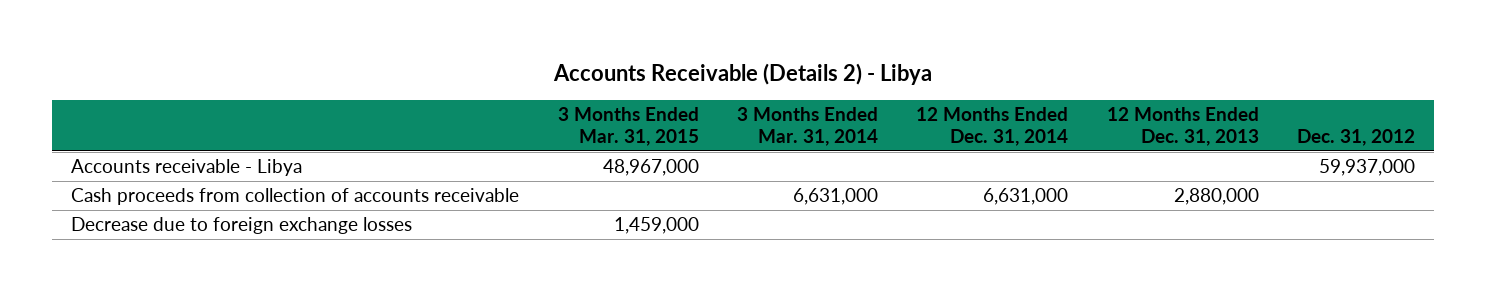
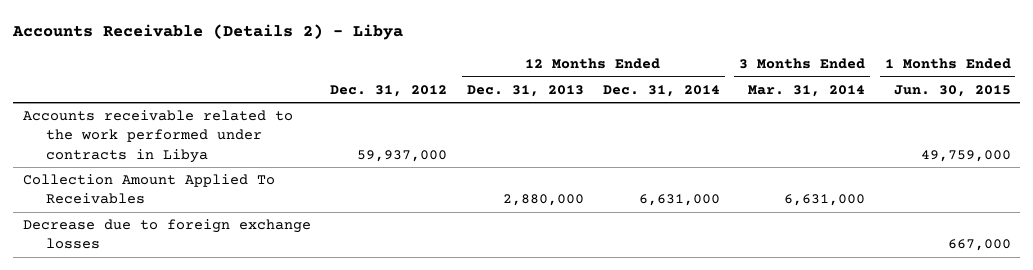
- | 3 Months Ended Mar. 31, 2015 | 3 Months Ended Mar. 31, 2014 | 12 Months Ended Dec. 31, 2014 | 12 Months Ended Dec. 31, 2013 | Dec. 31, 2012
+ | Dec. 31, 2012 | 12 Months Ended Dec. 31, 2013 | 12 Months Ended Dec. 31, 2014 | 3 Months Ended Mar. 31, 2014 | 1 Months Ended Jun. 30, 2015
- Accounts receivable - Libya | 48,967,000 | | | | 59,937,000
- Cash proceeds from collection of accounts receivable | | 6,631,000 | 6,631,000 | 2,880,000 |
+ Accounts receivable related to the work performed under contracts in Libya | 59,937,000 | | | | 49,759,000
+ Collection Amount Applied To Receivables | | 2,880,000 | 6,631,000 | 6,631,000 |

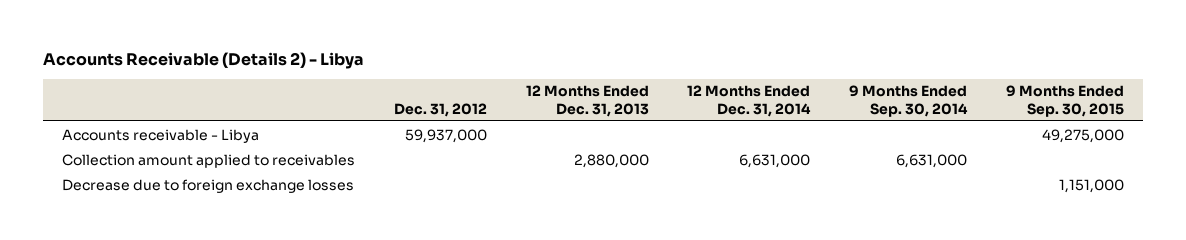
- | Dec. 31, 2012 | 12 Months Ended Dec. 31, 2013 | 12 Months Ended Dec. 31, 2014 | 3 Months Ended Mar. 31, 2014 | 1 Months Ended Jun. 30, 2015
+ | Dec. 31, 2012 | 12 Months Ended Dec. 31, 2013 | 12 Months Ended Dec. 31, 2014 | 9 Months Ended Sep. 30, 2014 | 9 Months Ended Sep. 30, 2015
- Accounts receivable related to the work performed under contracts in Libya | 59,937,000 | | | | 49,759,000
- Collection Amount Applied To Receivables | | 2,880,000 | 6,631,000 | 6,631,000 |
+ Accounts receivable - Libya | 59,937,000 | | | | 49,275,000
+ Collection amount applied to receivables | | 2,880,000 | 6,631,000 | 6,631,000 |

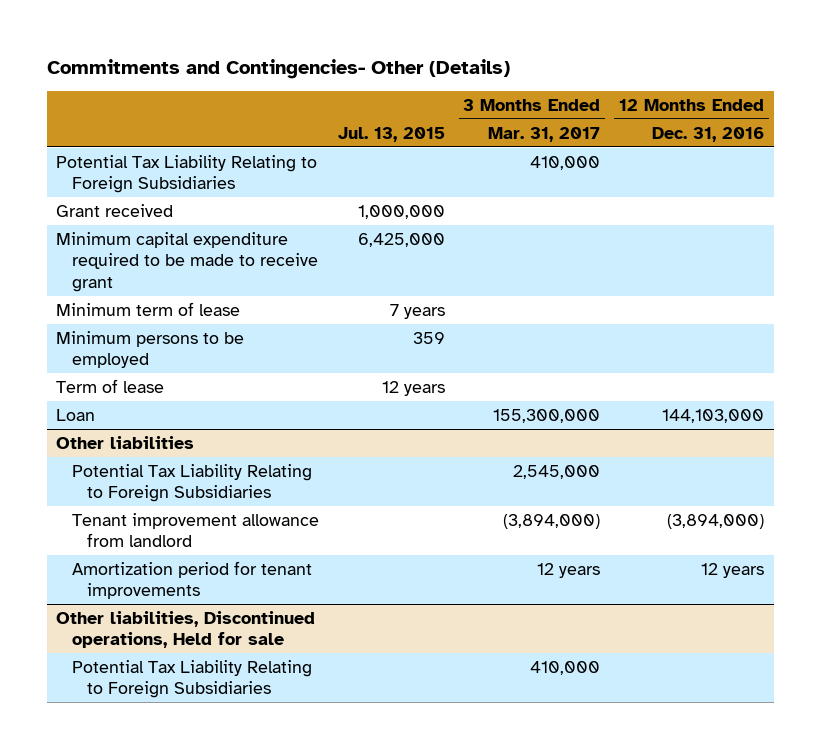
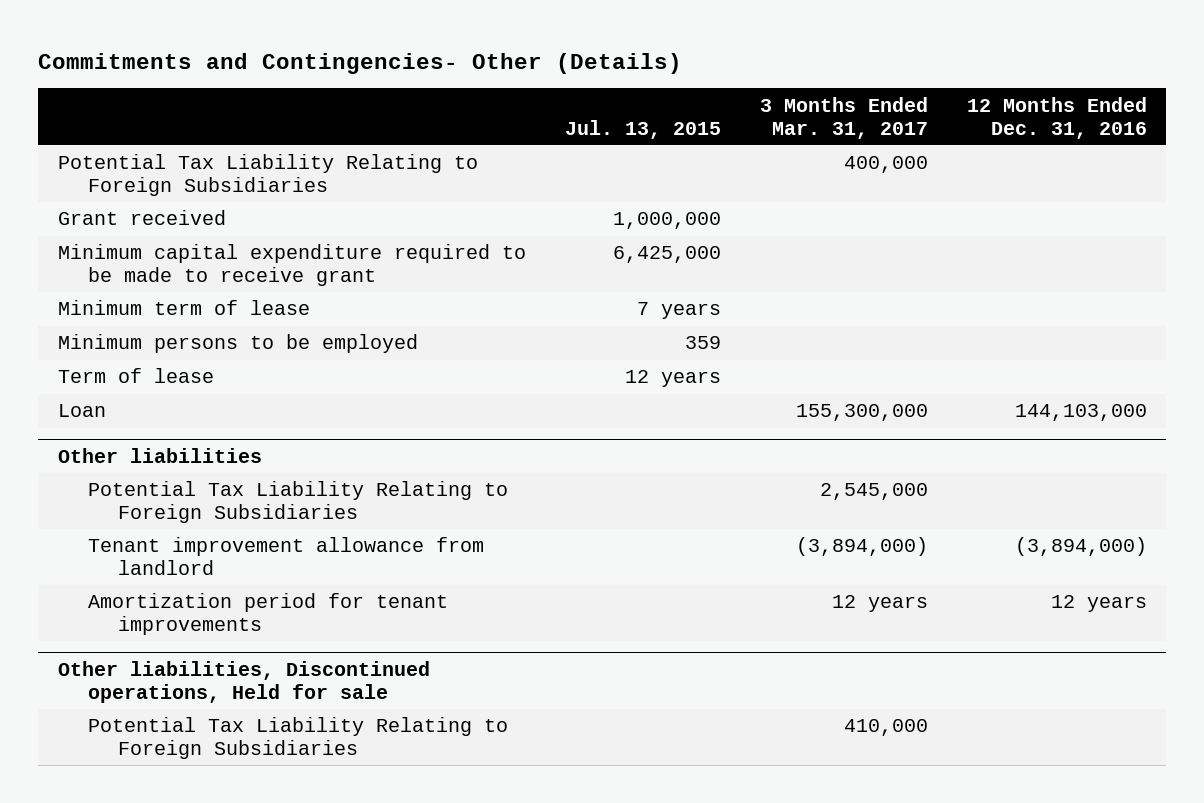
- Potential Tax Liability Relating to Foreign Subsidiaries | | 410,000 |
+ Potential Tax Liability Relating to Foreign Subsidiaries | | 400,000 |

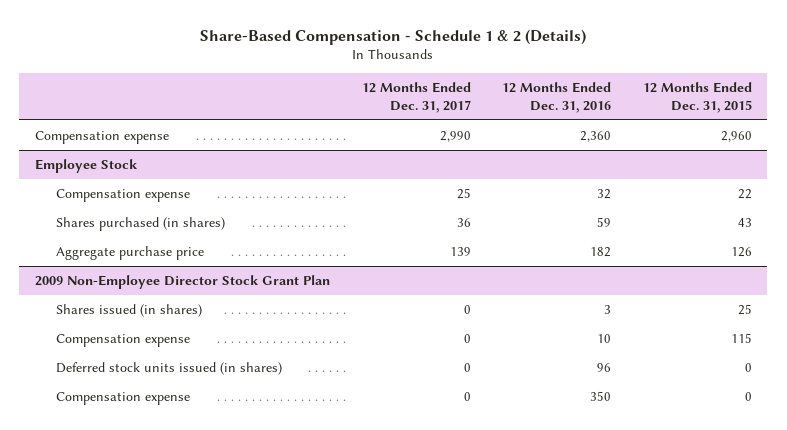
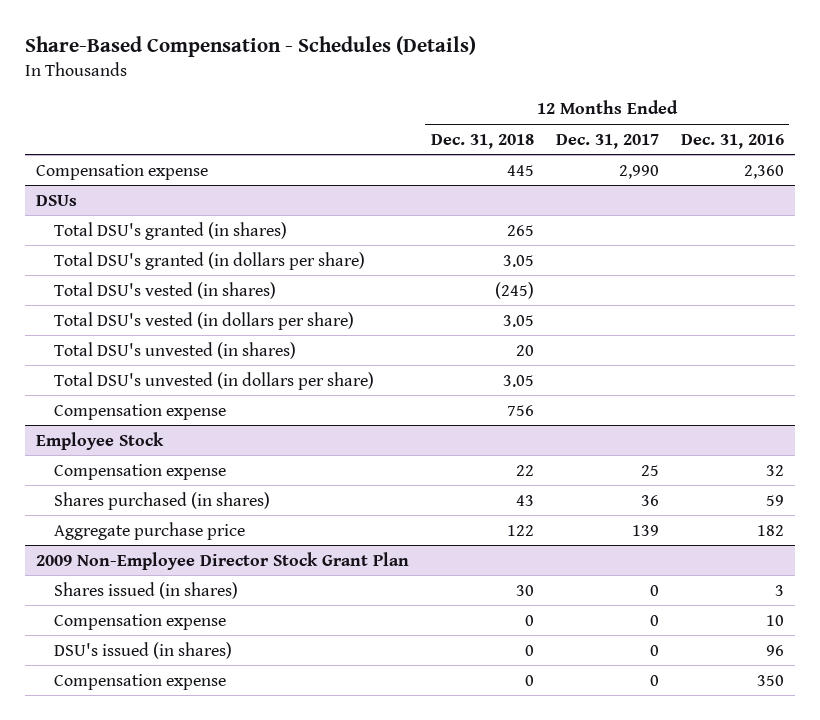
- Share-Based Compensation - Schedule 1 & 2 (Details)
+ Share-Based Compensation - Schedules (Details)
- | 12 Months Ended Dec. 31, 2017 | 12 Months Ended Dec. 31, 2016 | 12 Months Ended Dec. 31, 2015
+ | 12 Months Ended Dec. 31, 2018 | 12 Months Ended Dec. 31, 2017 | 12 Months Ended Dec. 31, 2016
+ DSUs
+ Total DSU's granted (in shares) | 265 | |
+ Total DSU's granted (in dollars per share) | 3.05 | |
+ Total DSU's vested (in shares) | (245) | |
+ Total DSU's vested (in dollars per share) | 3.05 | |
+ Total DSU's unvested (in shares) | 20 | |
+ Total DSU's unvested (in dollars per share) | 3.05 | |
+ Compensation expense | 756 | |
@ 2009 Non-Employee Director Stock Grant Plan
- Deferred stock units issued (in shares) | 0 | 96 | 0
+ DSU's issued (in shares) | 0 | 0 | 96

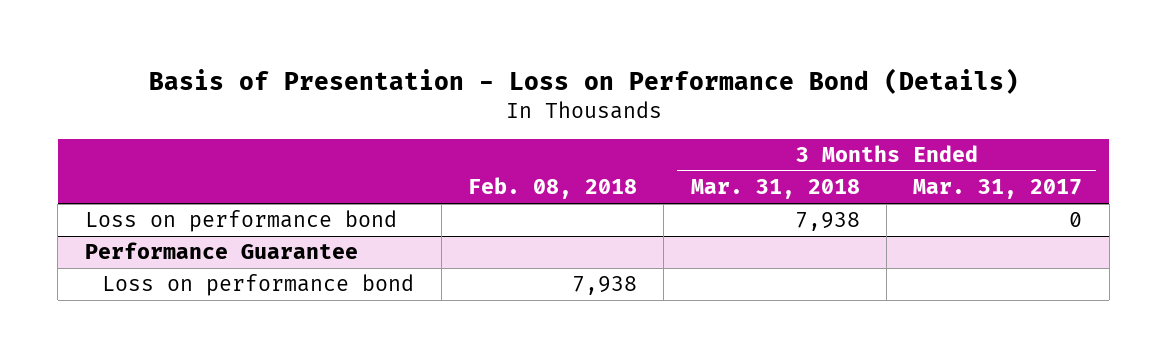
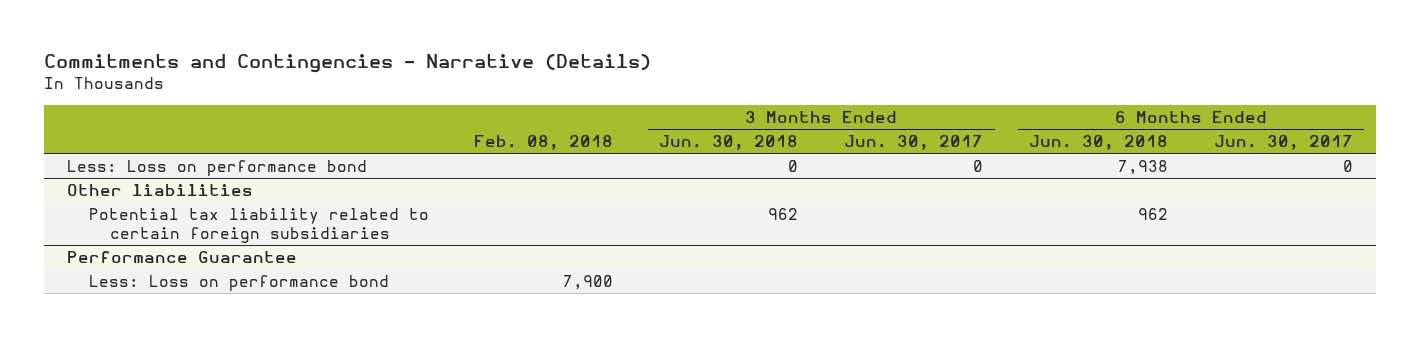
- Basis of Presentation - Loss on Performance Bond (Details)
+ Commitments and Contingencies - Narrative (Details)
- | Feb. 08, 2018 | 3 Months Ended Mar. 31, 2018 | 3 Months Ended Mar. 31, 2017
+ | Feb. 08, 2018 | 3 Months Ended Jun. 30, 2018 | 3 Months Ended Jun. 30, 2017 | 6 Months Ended Jun. 30, 2018 | 6 Months Ended Jun. 30, 2017
- Loss on performance bond | | 7,938 | 0
+ Less: Loss on performance bond | | 0 | 0 | 7,938 | 0
+ Other liabilities
+ Potential tax liability related to certain foreign subsidiaries | | 962 | | 962 |
@ Performance Guarantee
- Loss on performance bond | 7,938 | |
+ Less: Loss on performance bond | 7,900 | | | |

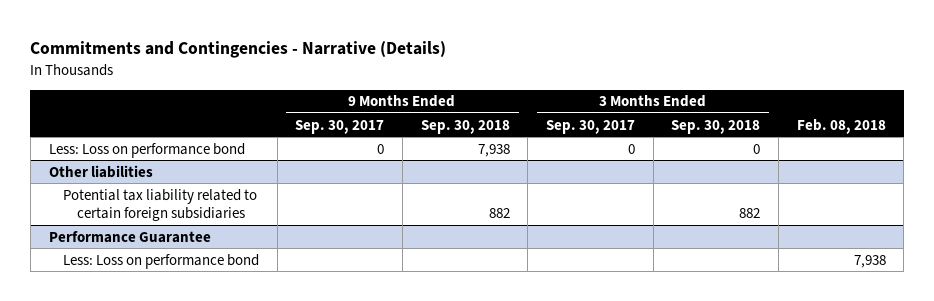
- | Feb. 08, 2018 | 3 Months Ended Jun. 30, 2018 | 3 Months Ended Jun. 30, 2017 | 6 Months Ended Jun. 30, 2018 | 6 Months Ended Jun. 30, 2017
+ | 9 Months Ended Sep. 30, 2017 | 9 Months Ended Sep. 30, 2018 | 3 Months Ended Sep. 30, 2017 | 3 Months Ended Sep. 30, 2018 | Feb. 08, 2018
@ Performance Guarantee
- Less: Loss on performance bond | 7,900 | | | |
+ Less: Loss on performance bond | | | | | 7,938

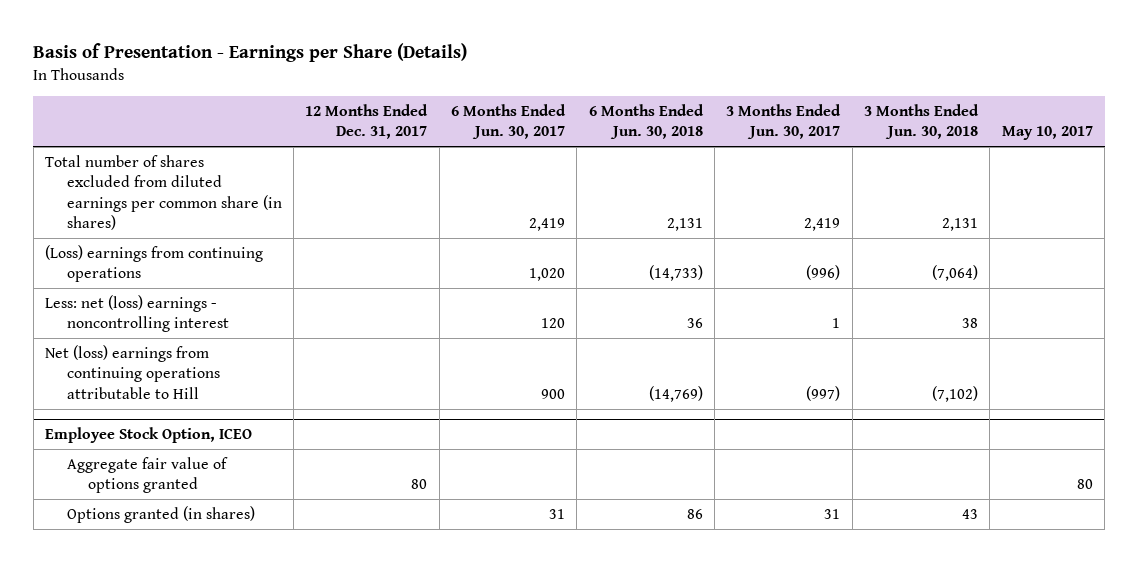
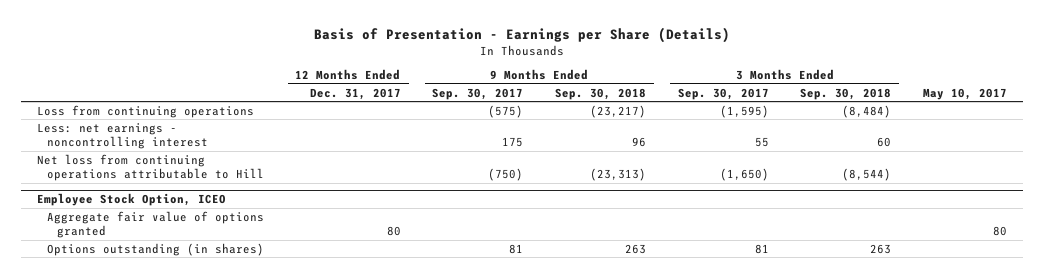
- | 12 Months Ended Dec. 31, 2017 | 6 Months Ended Jun. 30, 2017 | 6 Months Ended Jun. 30, 2018 | 3 Months Ended Jun. 30, 2017 | 3 Months Ended Jun. 30, 2018 | May 10, 2017
+ | 12 Months Ended Dec. 31, 2017 | 9 Months Ended Sep. 30, 2017 | 9 Months Ended Sep. 30, 2018 | 3 Months Ended Sep. 30, 2017 | 3 Months Ended Sep. 30, 2018 | May 10, 2017
- Total number of shares excluded from diluted earnings per common share (in shares) | | 2,419 | 2,131 | 2,419 | 2,131 |
- (Loss) earnings from continuing operations | | 1,020 | (14,733) | (996) | (7,064) |
- Less: net (loss) earnings - noncontrolling interest | | 120 | 36 | 1 | 38 |
- Net (loss) earnings from continuing operations attributable to Hill | | 900 | (14,769) | (997) | (7,102) |
+ Loss from continuing operations | | (575) | (23,217) | (1,595) | (8,484) |
+ Less: net earnings - noncontrolling interest | | 175 | 96 | 55 | 60 |
+ Net loss from continuing operations attributable to Hill | | (750) | (23,313) | (1,650) | (8,544) |
@ Employee Stock Option, ICEO
- Options granted (in shares) | | 31 | 86 | 31 | 43 |
+ Options outstanding (in shares) | | 81 | 263 | 81 | 263 |

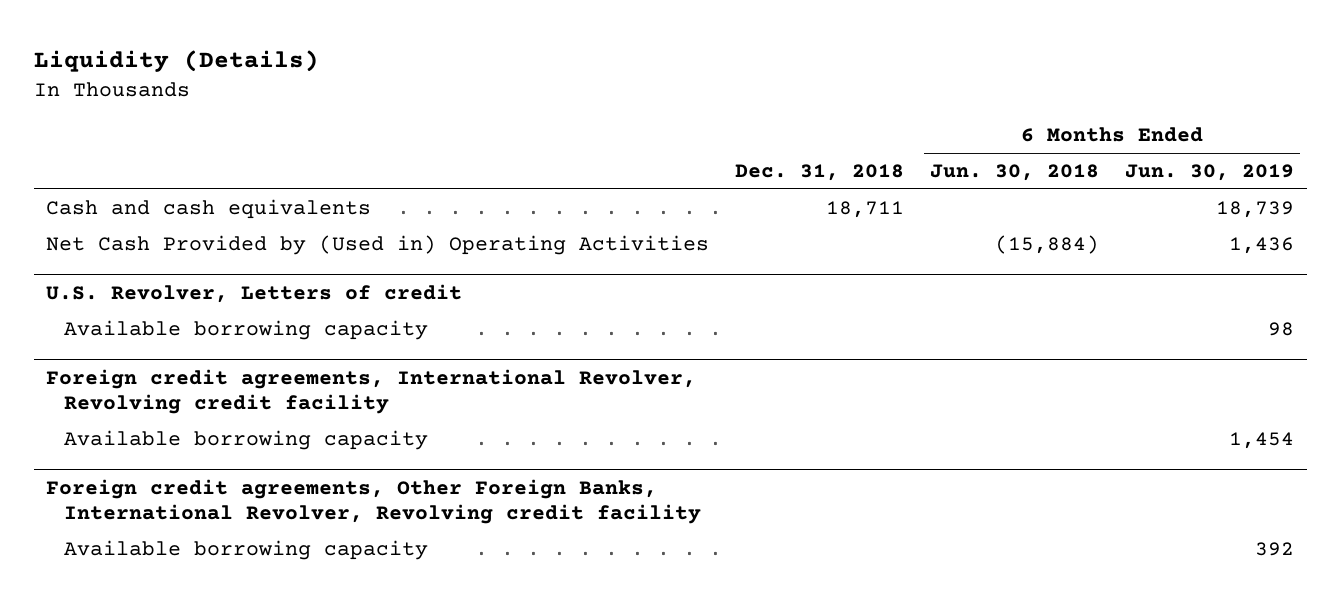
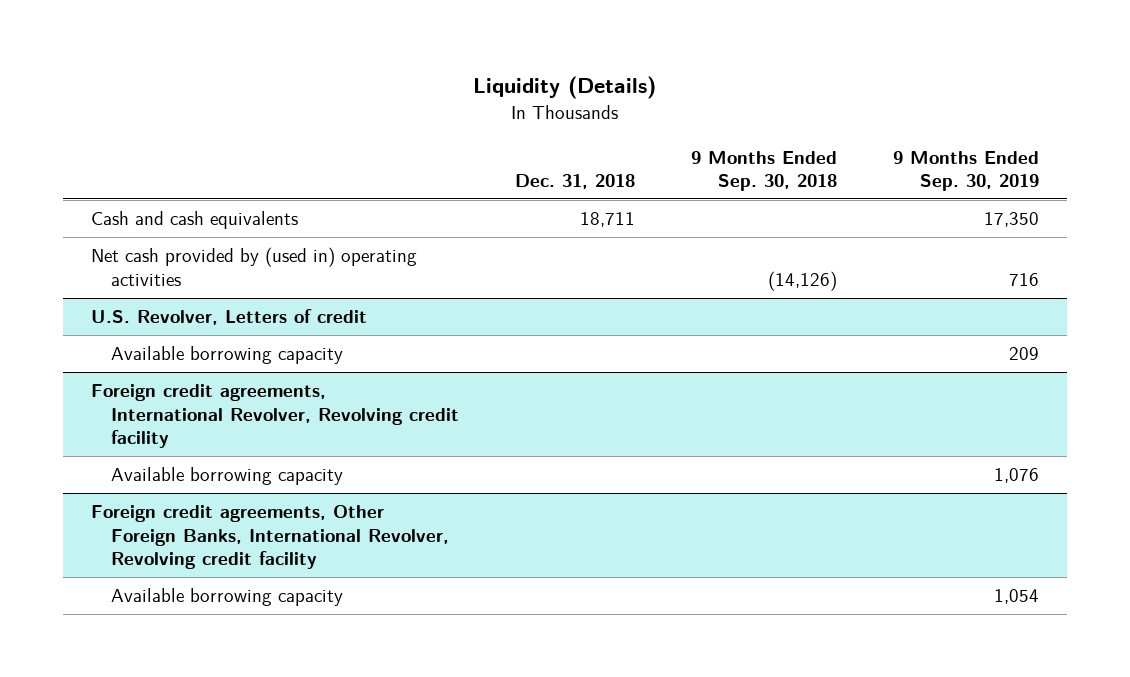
- | Dec. 31, 2018 | 6 Months Ended Jun. 30, 2018 | 6 Months Ended Jun. 30, 2019
+ | Dec. 31, 2018 | 9 Months Ended Sep. 30, 2018 | 9 Months Ended Sep. 30, 2019
- Net Cash Provided by (Used in) Operating Activities | | (15,884) | 1,436
+ Net cash provided by (used in) operating activities | | (14,126) | 716

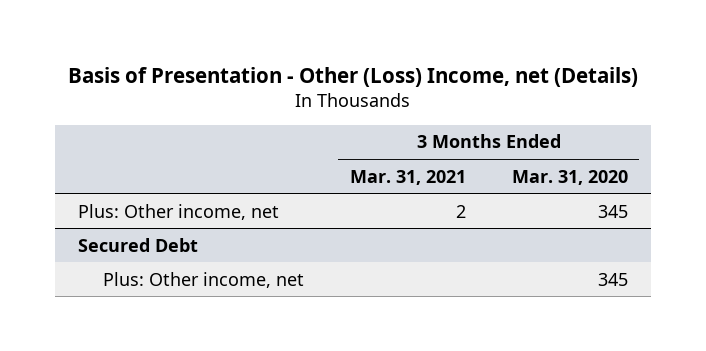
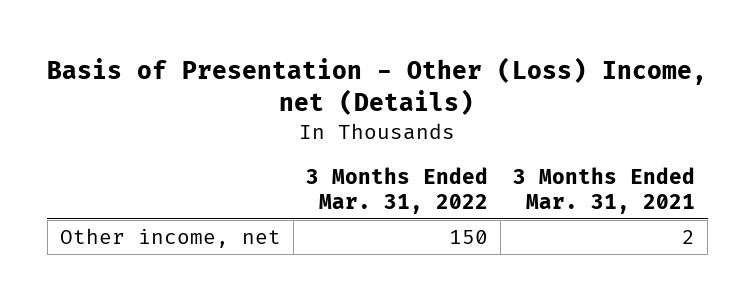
- | 3 Months Ended Mar. 31, 2021 | 3 Months Ended Mar. 31, 2020
+ | 3 Months Ended Mar. 31, 2022 | 3 Months Ended Mar. 31, 2021
- Plus: Other income, net | 2 | 345
- Secured Debt
- Plus: Other income, net | | 345
+ Other income, net | 150 | 2

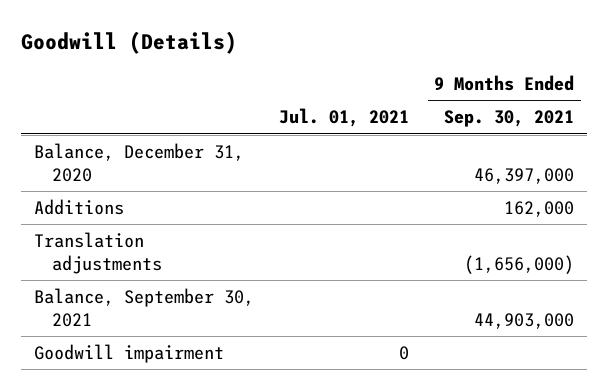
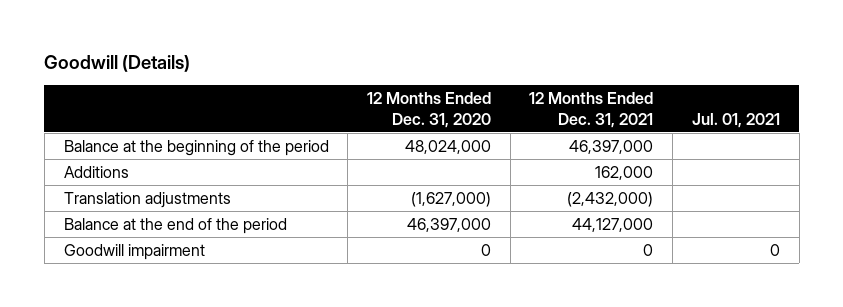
- | Jul. 01, 2021 | 9 Months Ended Sep. 30, 2021
+ | 12 Months Ended Dec. 31, 2020 | 12 Months Ended Dec. 31, 2021 | Jul. 01, 2021
- Balance, December 31, 2020 | | 46,397,000
+ Balance at the beginning of the period | 48,024,000 | 46,397,000 |
- Balance, September 30, 2021 | | 44,903,000
+ Balance at the end of the period | 46,397,000 | 44,127,000 |

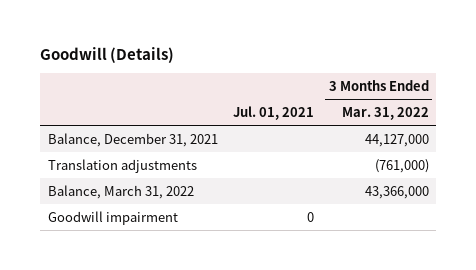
- | 12 Months Ended Dec. 31, 2020 | 12 Months Ended Dec. 31, 2021 | Jul. 01, 2021
+ | Jul. 01, 2021 | 3 Months Ended Mar. 31, 2022
- Balance at the beginning of the period | 48,024,000 | 46,397,000 |
- Additions | | 162,000 |
+ Balance, December 31, 2021 | | 44,127,000
- Balance at the end of the period | 46,397,000 | 44,127,000 |
+ Balance, March 31, 2022 | | 43,366,000

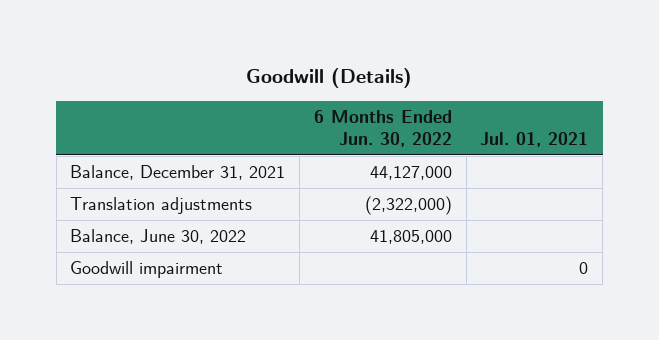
- | Jul. 01, 2021 | 3 Months Ended Mar. 31, 2022
+ | 6 Months Ended Jun. 30, 2022 | Jul. 01, 2021
- Balance, March 31, 2022 | | 43,366,000
+ Balance, June 30, 2022 | 41,805,000 |

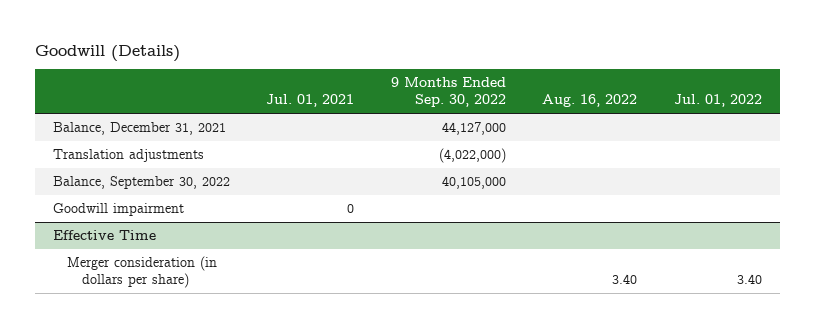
- | 6 Months Ended Jun. 30, 2022 | Jul. 01, 2021
+ | Jul. 01, 2021 | 9 Months Ended Sep. 30, 2022 | Aug. 16, 2022 | Jul. 01, 2022
- Balance, June 30, 2022 | 41,805,000 |
+ Balance, September 30, 2022 | | 40,105,000 | |
+ Effective Time
+ Merger consideration (in dollars per share) | | | 3.40 | 3.40

